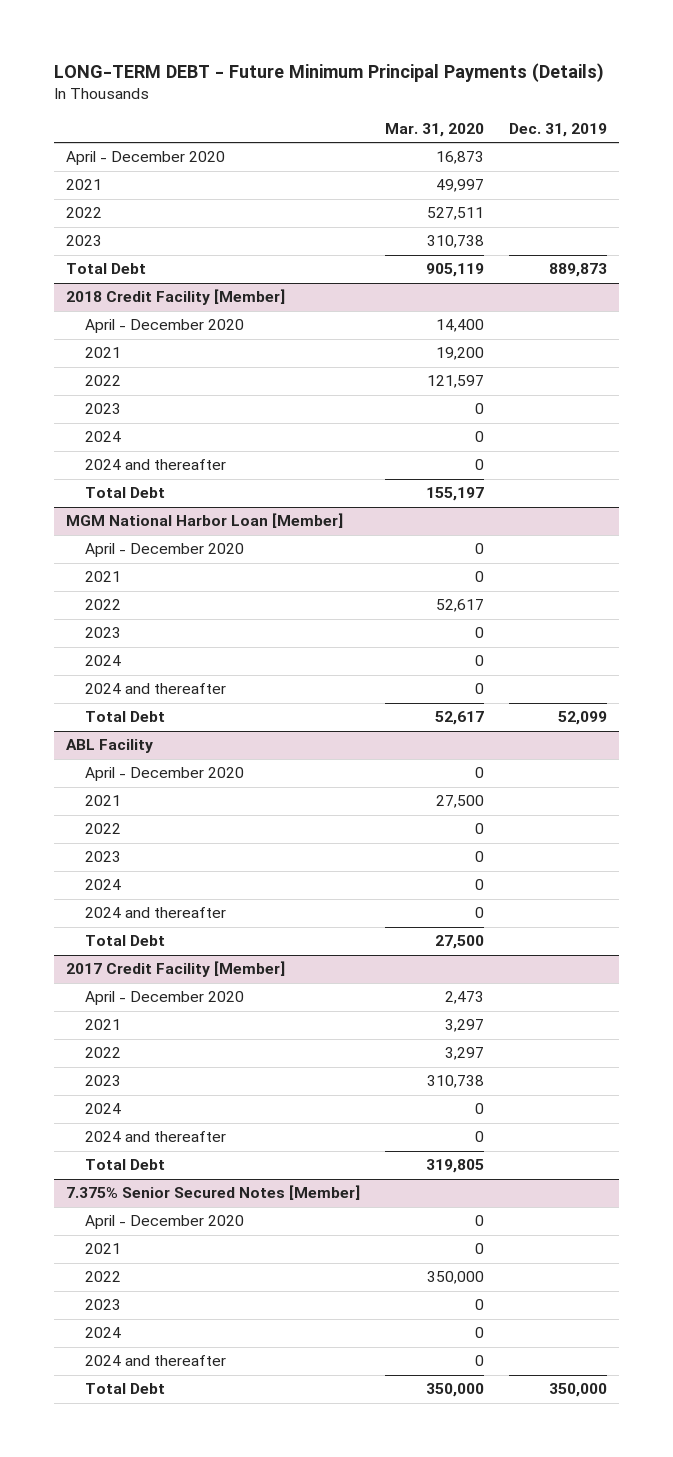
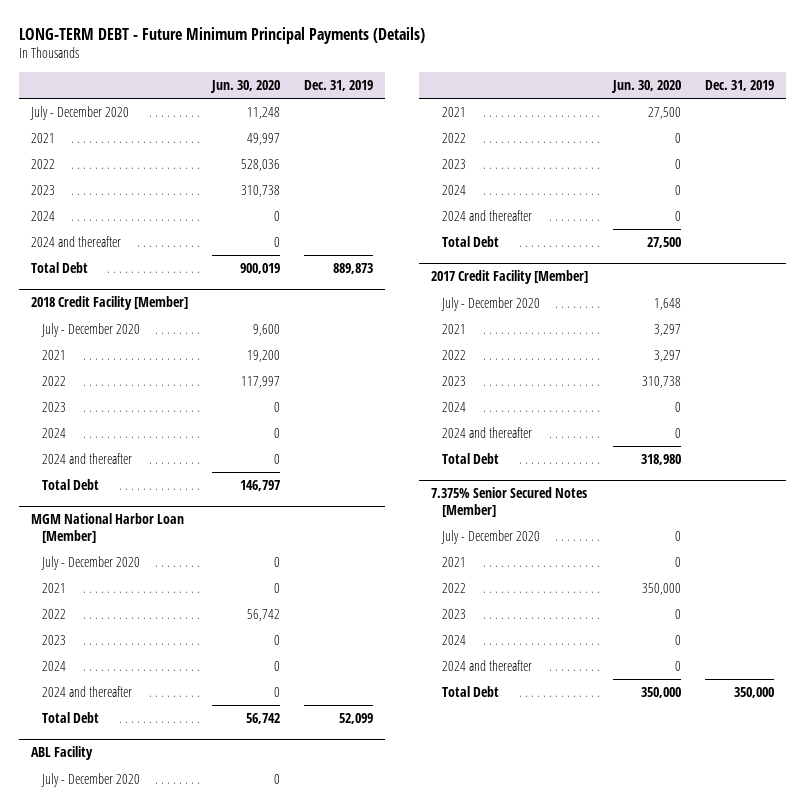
- | Mar. 31, 2020 | Dec. 31, 2019
+ | Jun. 30, 2020 | Dec. 31, 2019
- April - December 2020 | 16,873 |
+ July - December 2020 | 11,248 |
+ 2024 | 0 |
+ 2024 and thereafter | 0 |
@ 2018 Credit Facility [Member]
- April - December 2020 | 14,400 |
+ July - December 2020 | 9,600 |
@ MGM National Harbor Loan [Member]
- April - December 2020 | 0 |
+ July - December 2020 | 0 |
@ ABL Facility
- April - December 2020 | 0 |
+ July - December 2020 | 0 |
@ 2017 Credit Facility [Member]
- April - December 2020 | 2,473 |
+ July - December 2020 | 1,648 |
@ 7.375% Senior Secured Notes [Member]
- April - December 2020 | 0 |
+ July - December 2020 | 0 |

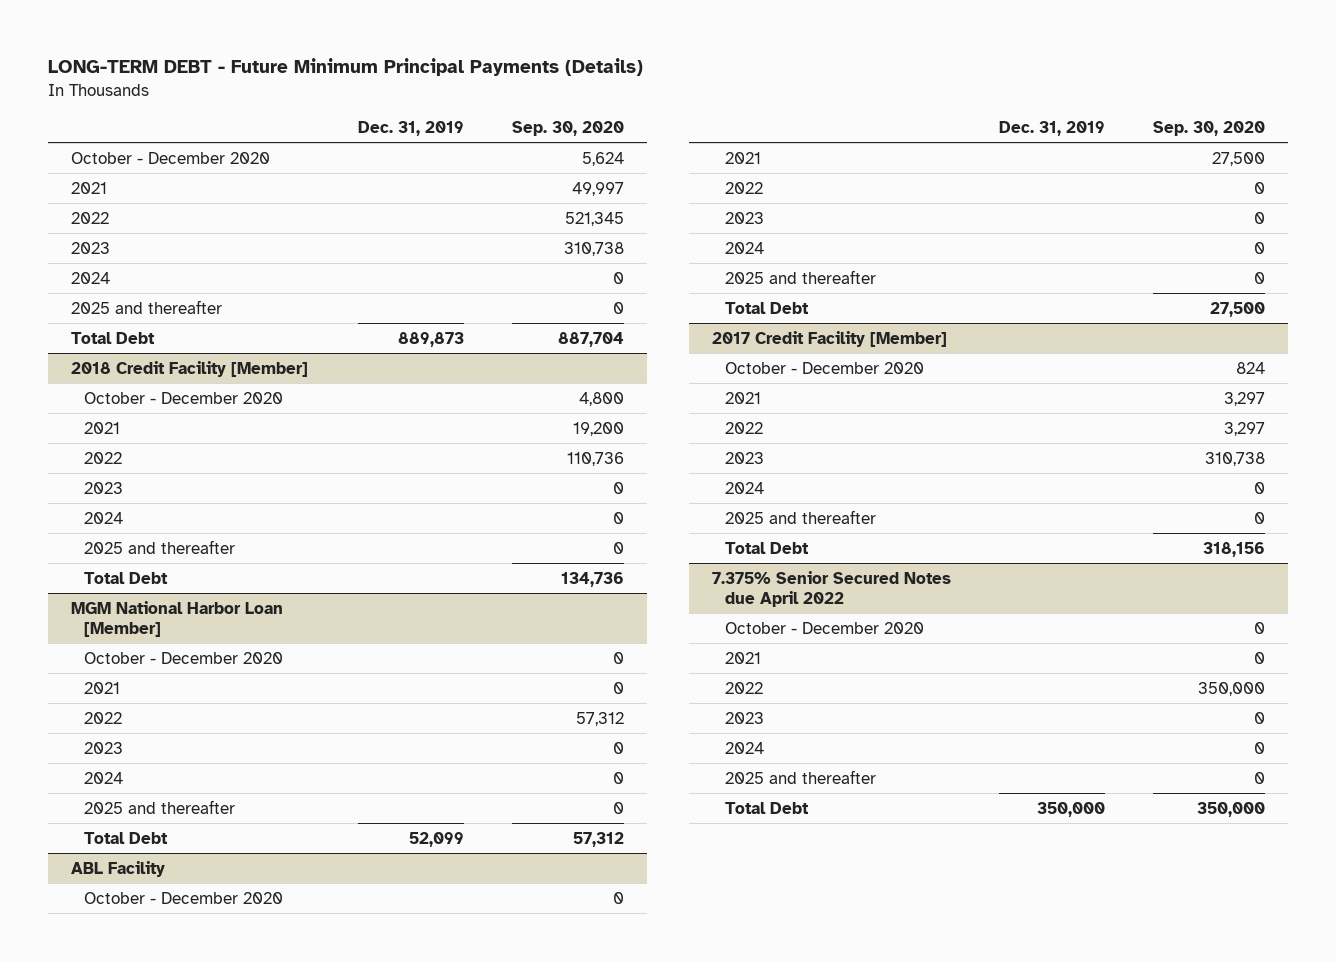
- | Jun. 30, 2020 | Dec. 31, 2019
+ | Dec. 31, 2019 | Sep. 30, 2020
- July - December 2020 | 11,248 |
+ October - December 2020 | | 5,624
- 2024 and thereafter | 0 |
+ 2025 and thereafter | | 0
@ 2018 Credit Facility [Member]
- July - December 2020 | 9,600 |
+ October - December 2020 | | 4,800
- 2024 and thereafter | 0 |
+ 2025 and thereafter | | 0
@ MGM National Harbor Loan [Member]
- July - December 2020 | 0 |
+ October - December 2020 | | 0
- 2024 and thereafter | 0 |
+ 2025 and thereafter | | 0
@ ABL Facility
- July - December 2020 | 0 |
+ October - December 2020 | | 0
- 2024 and thereafter | 0 |
+ 2025 and thereafter | | 0
@ 2017 Credit Facility [Member]
- July - December 2020 | 1,648 |
+ October - December 2020 | | 824
- 2024 and thereafter | 0 |
+ 2025 and thereafter | | 0
- 7.375% Senior Secured Notes [Member]
- July - December 2020 | 0 |
+ 7.375% Senior Secured Notes due April 2022
+ October - December 2020 | | 0
- 2024 and thereafter | 0 |
+ 2025 and thereafter | | 0

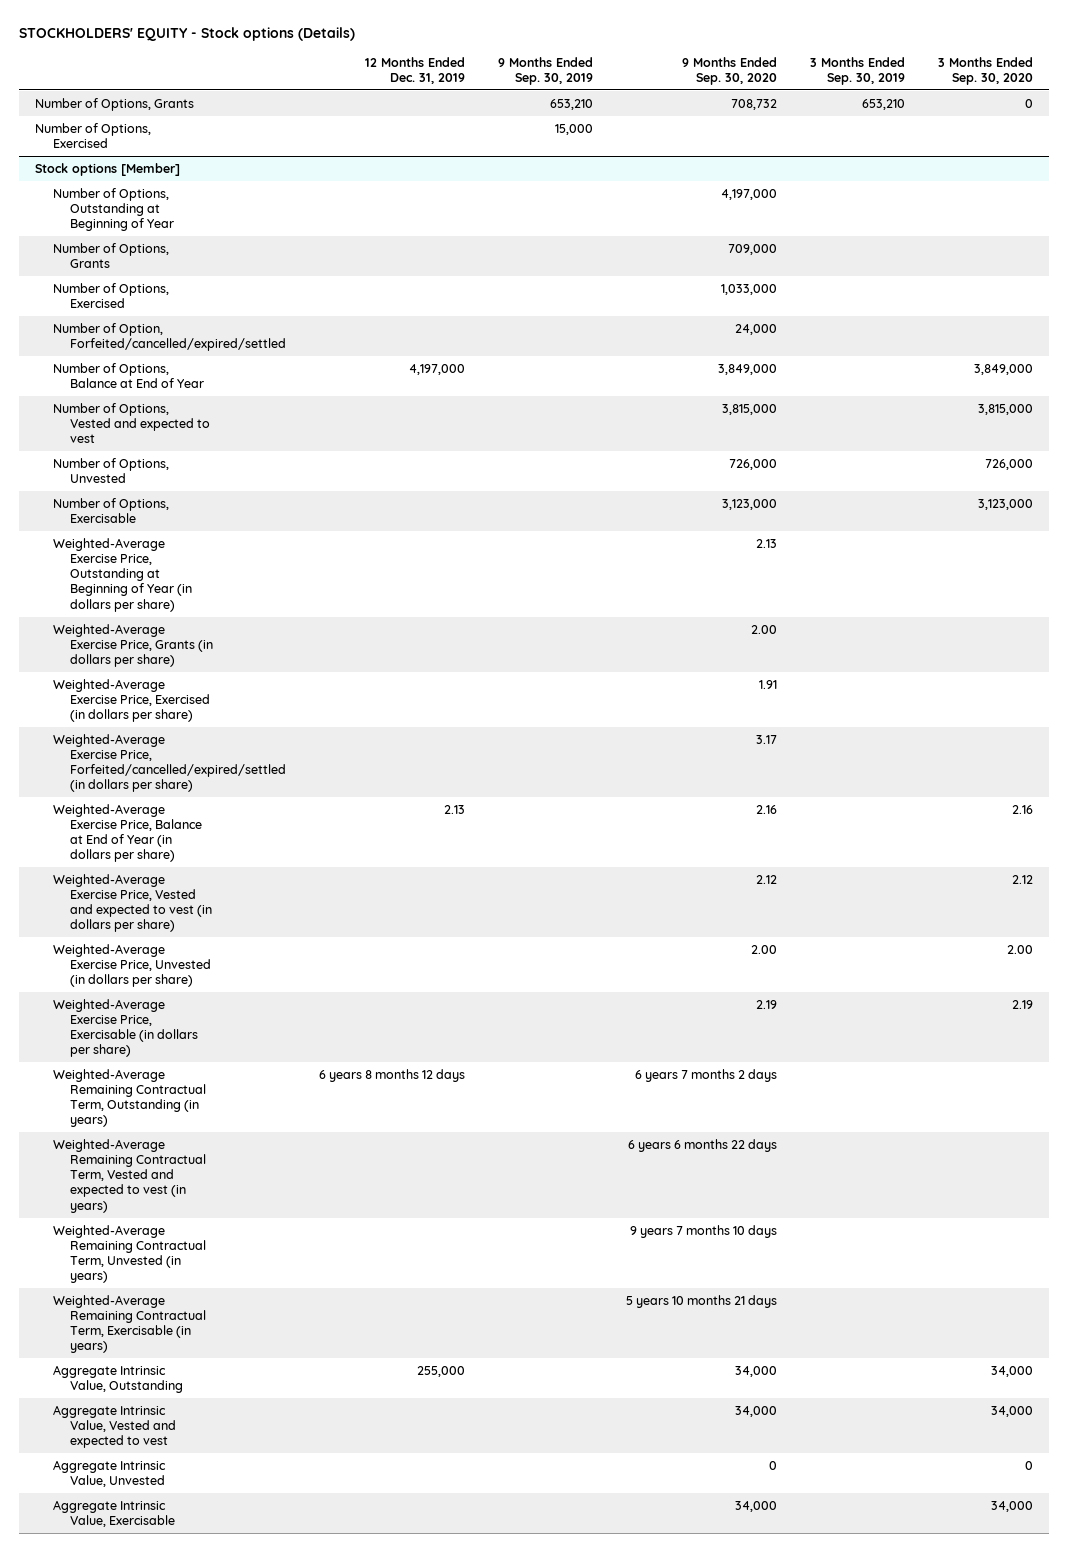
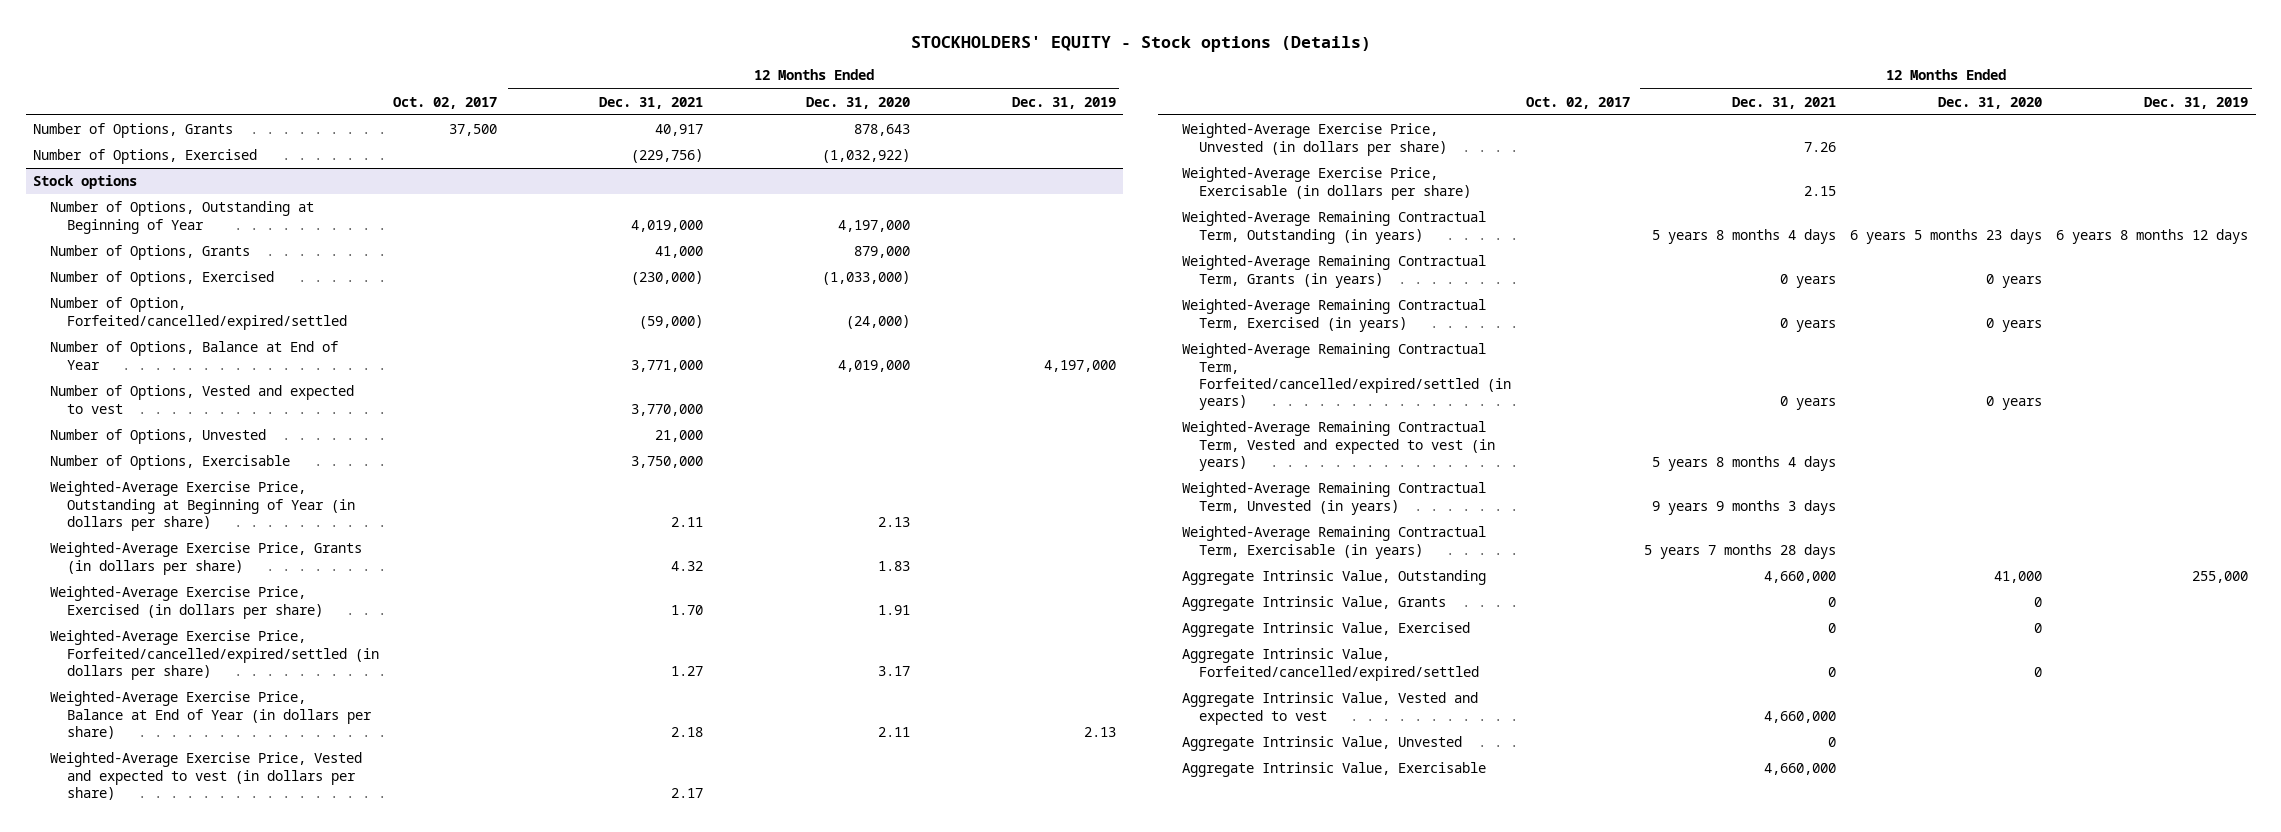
- | 12 Months Ended Dec. 31, 2019 | 9 Months Ended Sep. 30, 2019 | 9 Months Ended Sep. 30, 2020 | 3 Months Ended Sep. 30, 2019 | 3 Months Ended Sep. 30, 2020
+ | Oct. 02, 2017 | 12 Months Ended Dec. 31, 2021 | 12 Months Ended Dec. 31, 2020 | 12 Months Ended Dec. 31, 2019
- Stock options [Member]
+ Stock options
+ Weighted-Average Remaining Contractual Term, Grants (in years) | | 0 years | 0 years |
+ Weighted-Average Remaining Contractual Term, Exercised (in years) | | 0 years | 0 years |
+ Weighted-Average Remaining Contractual Term, Forfeited/cancelled/expired/settled (in years) | | 0 years | 0 years |
+ Aggregate Intrinsic Value, Grants | | 0 | 0 |
+ Aggregate Intrinsic Value, Exercised | | 0 | 0 |
+ Aggregate Intrinsic Value, Forfeited/cancelled/expired/settled | | 0 | 0 |

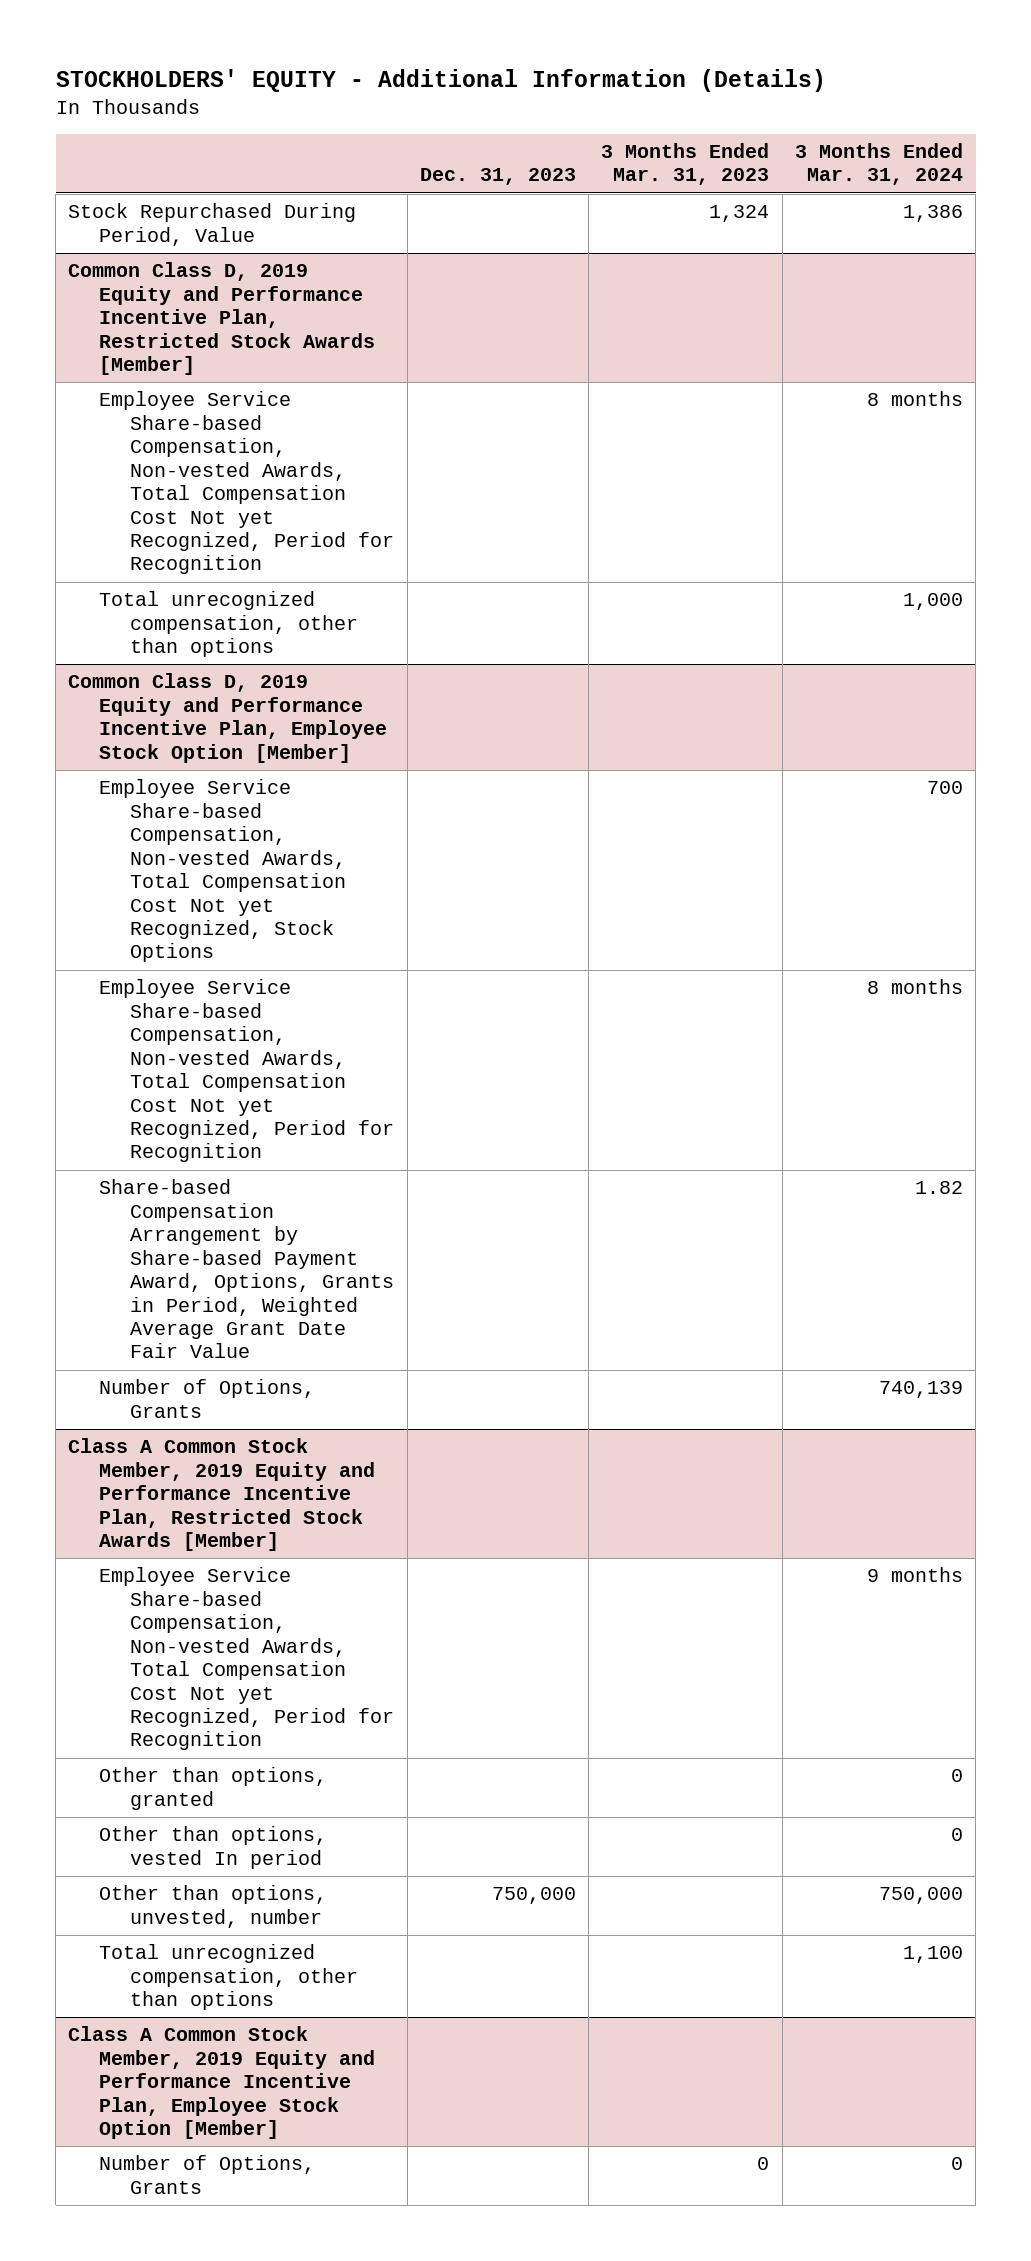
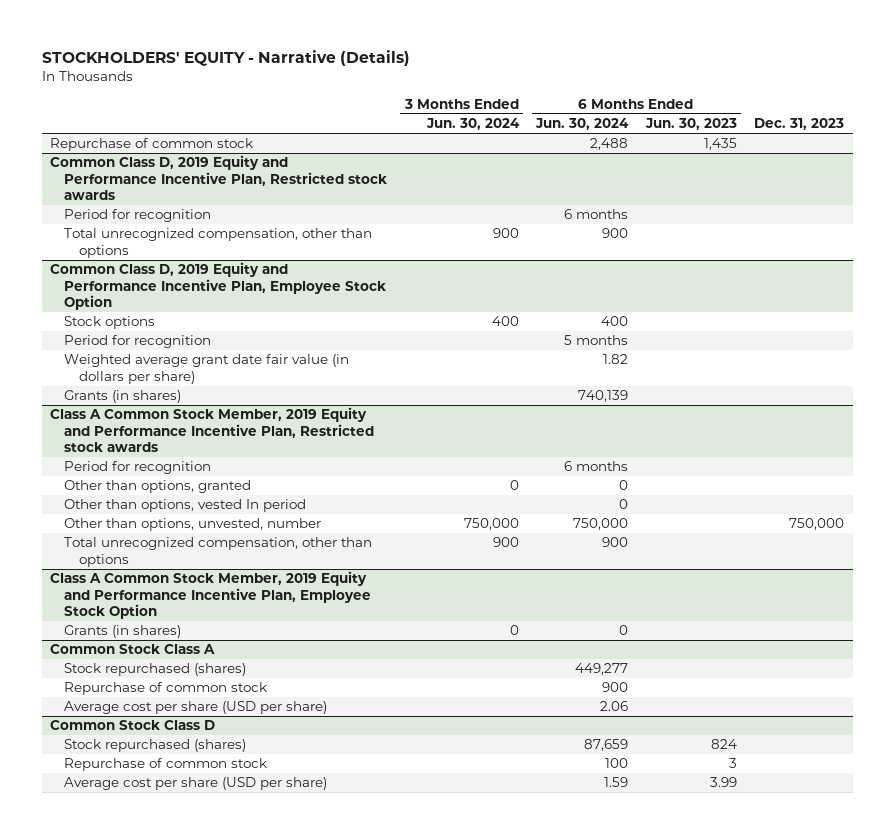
- STOCKHOLDERS' EQUITY - Additional Information (Details)
+ STOCKHOLDERS' EQUITY - Narrative (Details)
- | Dec. 31, 2023 | 3 Months Ended Mar. 31, 2023 | 3 Months Ended Mar. 31, 2024
+ | 3 Months Ended Jun. 30, 2024 | 6 Months Ended Jun. 30, 2024 | 6 Months Ended Jun. 30, 2023 | Dec. 31, 2023
- Stock Repurchased During Period, Value | | 1,324 | 1,386
- Common Class D, 2019 Equity and Performance Incentive Plan, Restricted Stock Awards [Member]
- Employee Service Share-based Compensation, Non-vested Awards, Total Compensation Cost Not yet Recognized, Period for Recognition | | | 8 months
+ Repurchase of common stock | | 2,488 | 1,435 |
+ Common Class D, 2019 Equity and Performance Incentive Plan, Restricted stock awards
+ Period for recognition | | 6 months | |
- Common Class D, 2019 Equity and Performance Incentive Plan, Employee Stock Option [Member]
- Employee Service Share-based Compensation, Non-vested Awards, Total Compensation Cost Not yet Recognized, Stock Options | | | 700
- Employee Service Share-based Compensation, Non-vested Awards, Total Compensation Cost Not yet Recognized, Period for Recognition | | | 8 months
- Share-based Compensation Arrangement by Share-based Payment Award, Options, Grants in Period, Weighted Average Grant Date Fair Value | | | 1.82
- Number of Options, Grants | | | 740,139
- Class A Common Stock Member, 2019 Equity and Performance Incentive Plan, Restricted Stock Awards [Member]
- Employee Service Share-based Compensation, Non-vested Awards, Total Compensation Cost Not yet Recognized, Period for Recognition | | | 9 months
+ Common Class D, 2019 Equity and Performance Incentive Plan, Employee Stock Option
+ Stock options | 400 | 400 | |
+ Period for recognition | | 5 months | |
+ Weighted average grant date fair value (in dollars per share) | | 1.82 | |
+ Grants (in shares) | | 740,139 | |
+ Class A Common Stock Member, 2019 Equity and Performance Incentive Plan, Restricted stock awards
+ Period for recognition | | 6 months | |
- Class A Common Stock Member, 2019 Equity and Performance Incentive Plan, Employee Stock Option [Member]
- Number of Options, Grants | | 0 | 0
+ Class A Common Stock Member, 2019 Equity and Performance Incentive Plan, Employee Stock Option
+ Grants (in shares) | 0 | 0 | |
+ Common Stock Class A
+ Stock repurchased (shares) | | 449,277 | |
+ Repurchase of common stock | | 900 | |
+ Average cost per share (USD per share) | | 2.06 | |
+ Common Stock Class D
+ Stock repurchased (shares) | | 87,659 | 824 |
+ Repurchase of common stock | | 100 | 3 |
+ Average cost per share (USD per share) | | 1.59 | 3.99 |

